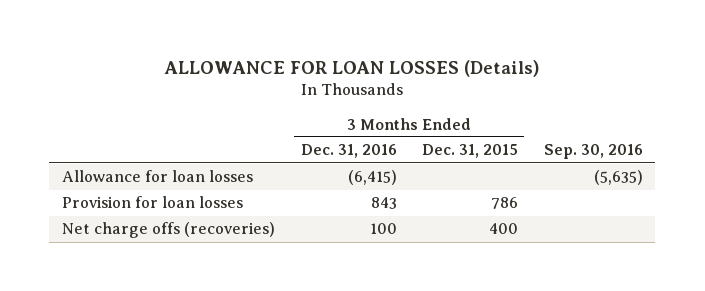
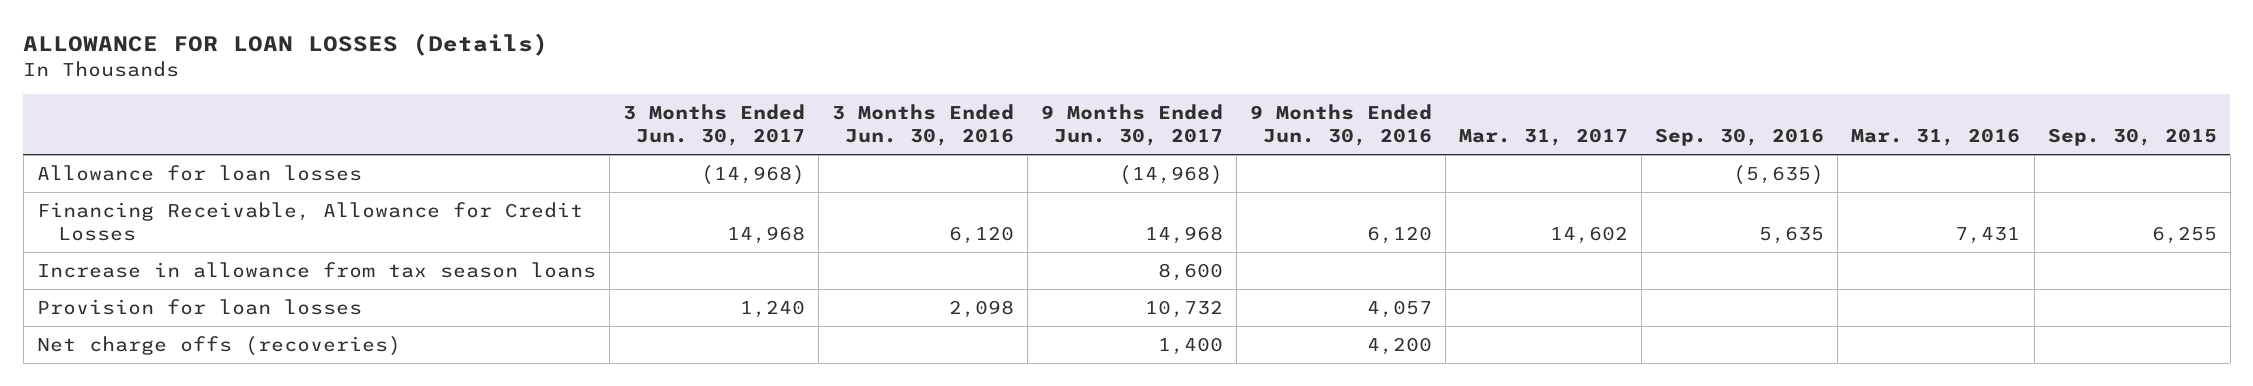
- | 3 Months Ended Dec. 31, 2016 | 3 Months Ended Dec. 31, 2015 | Sep. 30, 2016
+ | 3 Months Ended Jun. 30, 2017 | 3 Months Ended Jun. 30, 2016 | 9 Months Ended Jun. 30, 2017 | 9 Months Ended Jun. 30, 2016 | Mar. 31, 2017 | Sep. 30, 2016 | Mar. 31, 2016 | Sep. 30, 2015
+ Financing Receivable, Allowance for Credit Losses | 14,968 | 6,120 | 14,968 | 6,120 | 14,602 | 5,635 | 7,431 | 6,255
+ Increase in allowance from tax season loans | | | 8,600 | | | | |

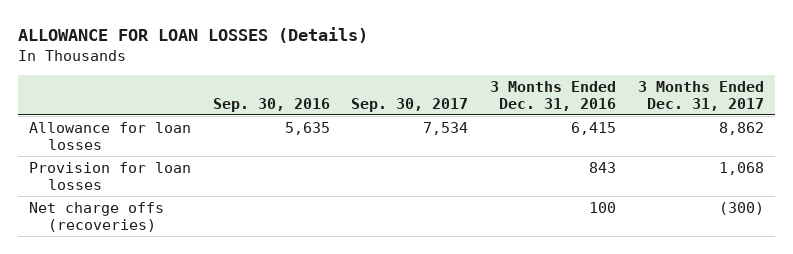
- | 3 Months Ended Jun. 30, 2017 | 3 Months Ended Jun. 30, 2016 | 9 Months Ended Jun. 30, 2017 | 9 Months Ended Jun. 30, 2016 | Mar. 31, 2017 | Sep. 30, 2016 | Mar. 31, 2016 | Sep. 30, 2015
+ | Sep. 30, 2016 | Sep. 30, 2017 | 3 Months Ended Dec. 31, 2016 | 3 Months Ended Dec. 31, 2017
- Allowance for loan losses | (14,968) | | (14,968) | | | (5,635) | |
- Financing Receivable, Allowance for Credit Losses | 14,968 | 6,120 | 14,968 | 6,120 | 14,602 | 5,635 | 7,431 | 6,255
- Increase in allowance from tax season loans | | | 8,600 | | | | |
+ Allowance for loan losses | 5,635 | 7,534 | 6,415 | 8,862

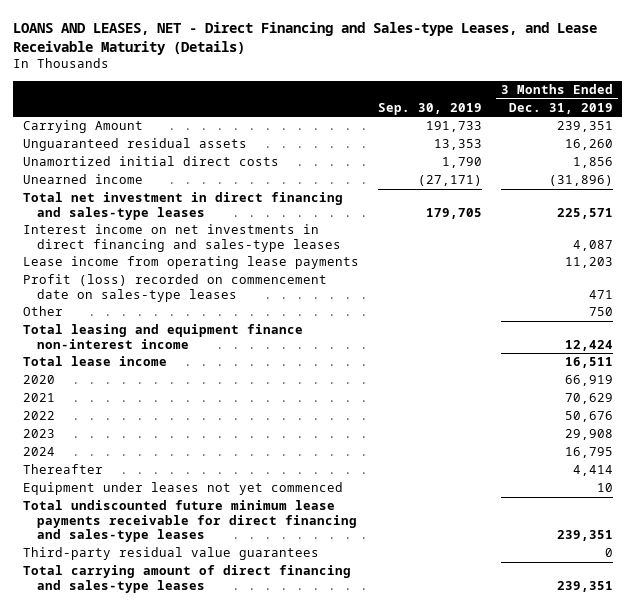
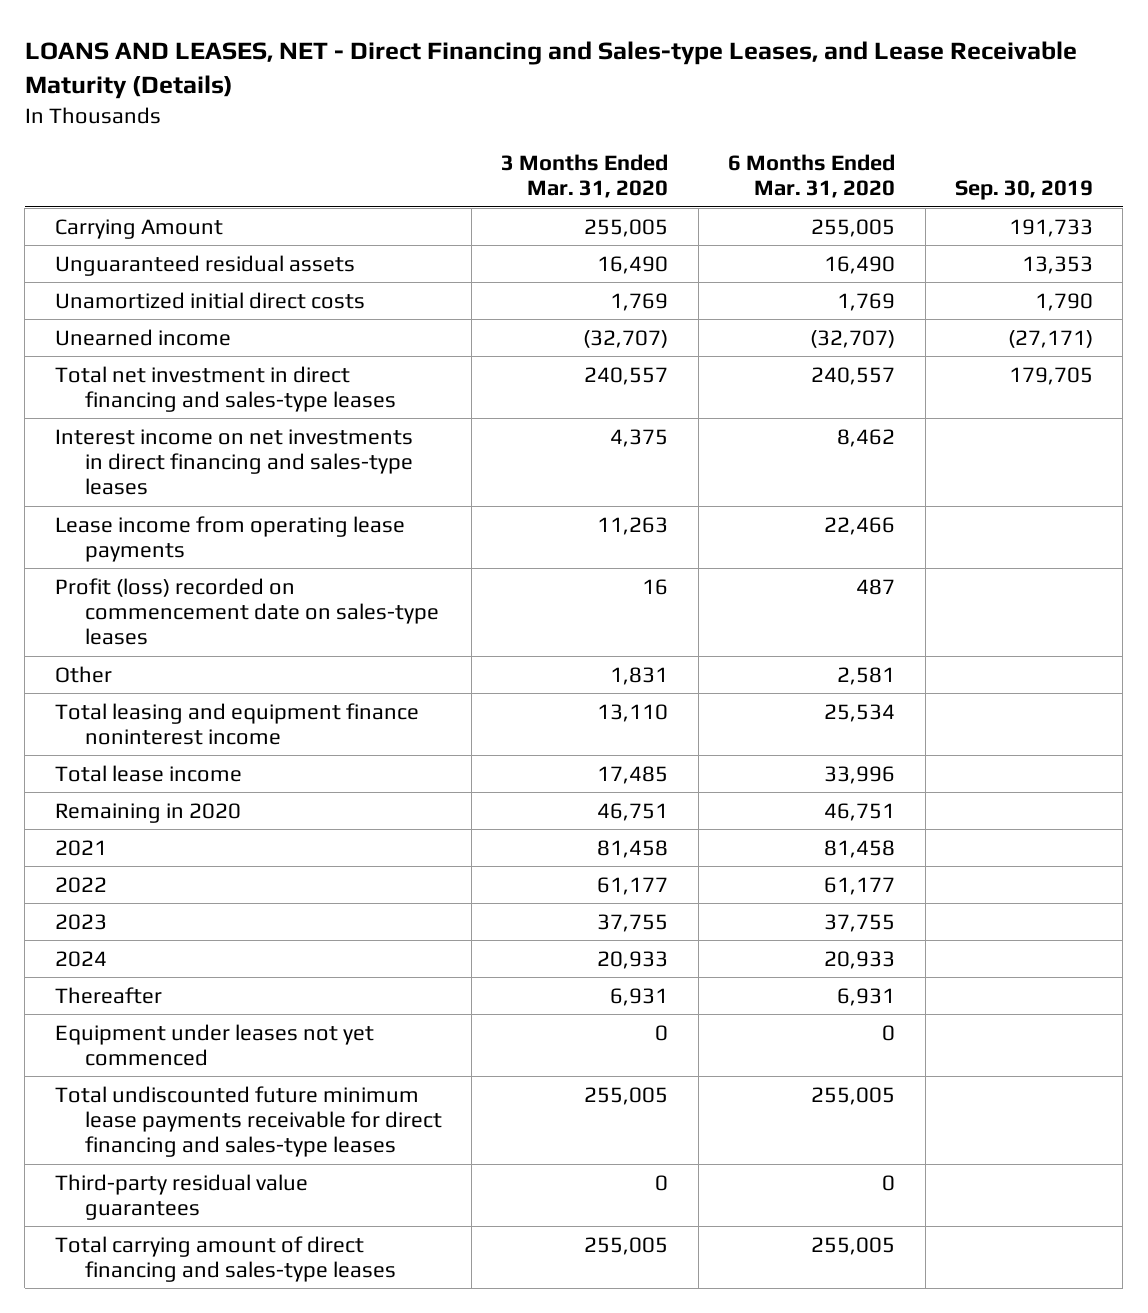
- | Sep. 30, 2019 | 3 Months Ended Dec. 31, 2019
+ | 3 Months Ended Mar. 31, 2020 | 6 Months Ended Mar. 31, 2020 | Sep. 30, 2019
- Total leasing and equipment finance non-interest income | | 12,424
+ Total leasing and equipment finance noninterest income | 13,110 | 25,534 |
- 2020 | | 66,919
+ Remaining in 2020 | 46,751 | 46,751 |

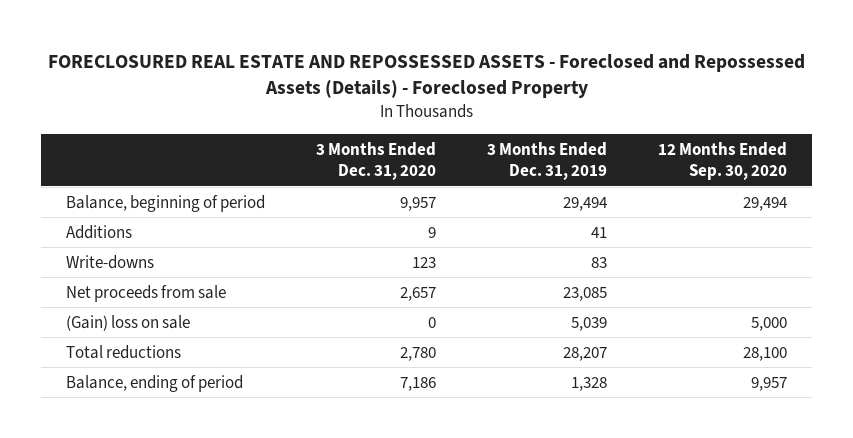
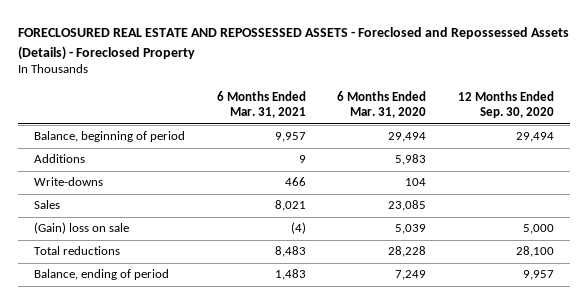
- | 3 Months Ended Dec. 31, 2020 | 3 Months Ended Dec. 31, 2019 | 12 Months Ended Sep. 30, 2020
+ | 6 Months Ended Mar. 31, 2021 | 6 Months Ended Mar. 31, 2020 | 12 Months Ended Sep. 30, 2020
- Net proceeds from sale | 2,657 | 23,085 |
+ Sales | 8,021 | 23,085 |

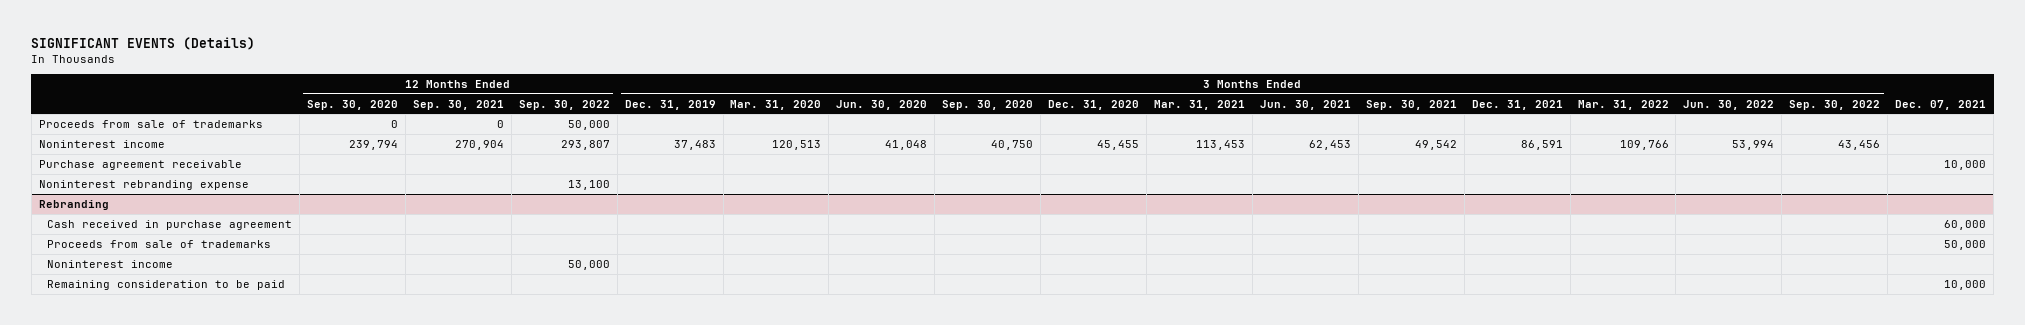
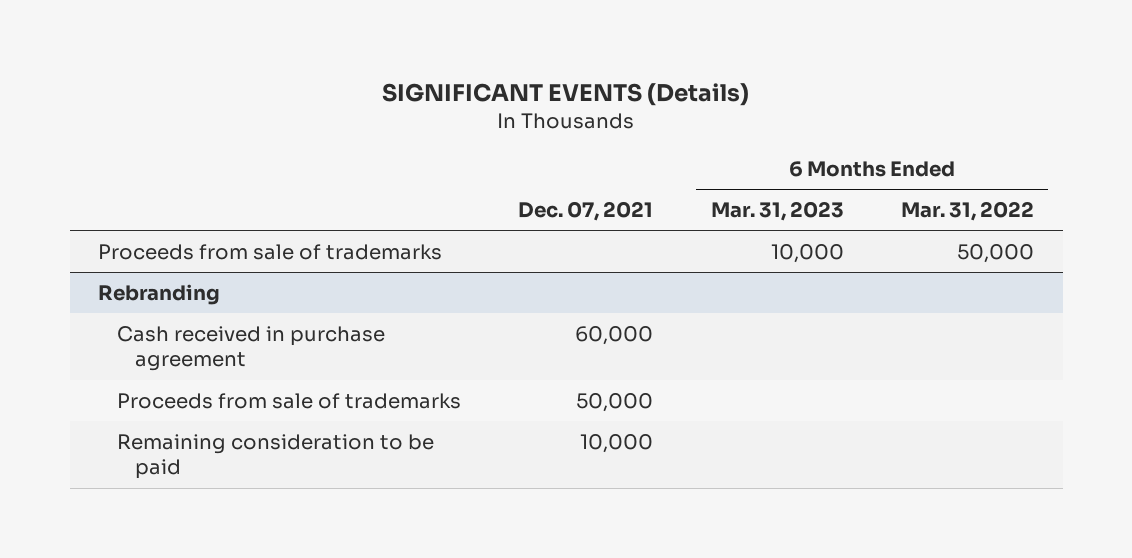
- | 12 Months Ended Sep. 30, 2020 | 12 Months Ended Sep. 30, 2021 | 12 Months Ended Sep. 30, 2022 | 3 Months Ended Dec. 31, 2019 | 3 Months Ended Mar. 31, 2020 | 3 Months Ended Jun. 30, 2020 | 3 Months Ended Sep. 30, 2020 | 3 Months Ended Dec. 31, 2020 | 3 Months Ended Mar. 31, 2021 | 3 Months Ended Jun. 30, 2021 | 3 Months Ended Sep. 30, 2021 | 3 Months Ended Dec. 31, 2021 | 3 Months Ended Mar. 31, 2022 | 3 Months Ended Jun. 30, 2022 | 3 Months Ended Sep. 30, 2022 | Dec. 07, 2021
+ | Dec. 07, 2021 | 6 Months Ended Mar. 31, 2023 | 6 Months Ended Mar. 31, 2022
- Noninterest income | 239,794 | 270,904 | 293,807 | 37,483 | 120,513 | 41,048 | 40,750 | 45,455 | 113,453 | 62,453 | 49,542 | 86,591 | 109,766 | 53,994 | 43,456 |
- Purchase agreement receivable | | | | | | | | | | | | | | | | 10,000
- Noninterest rebranding expense | | | 13,100 | | | | | | | | | | | | |
@ Rebranding
- Noninterest income | | | 50,000 | | | | | | | | | | | | |

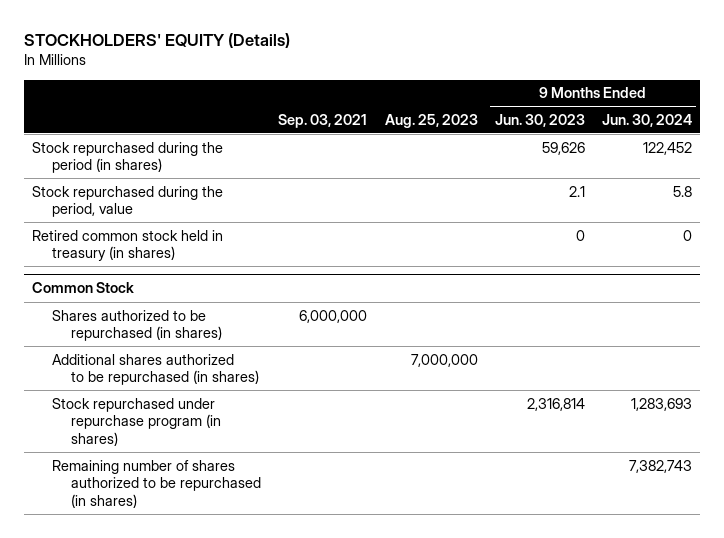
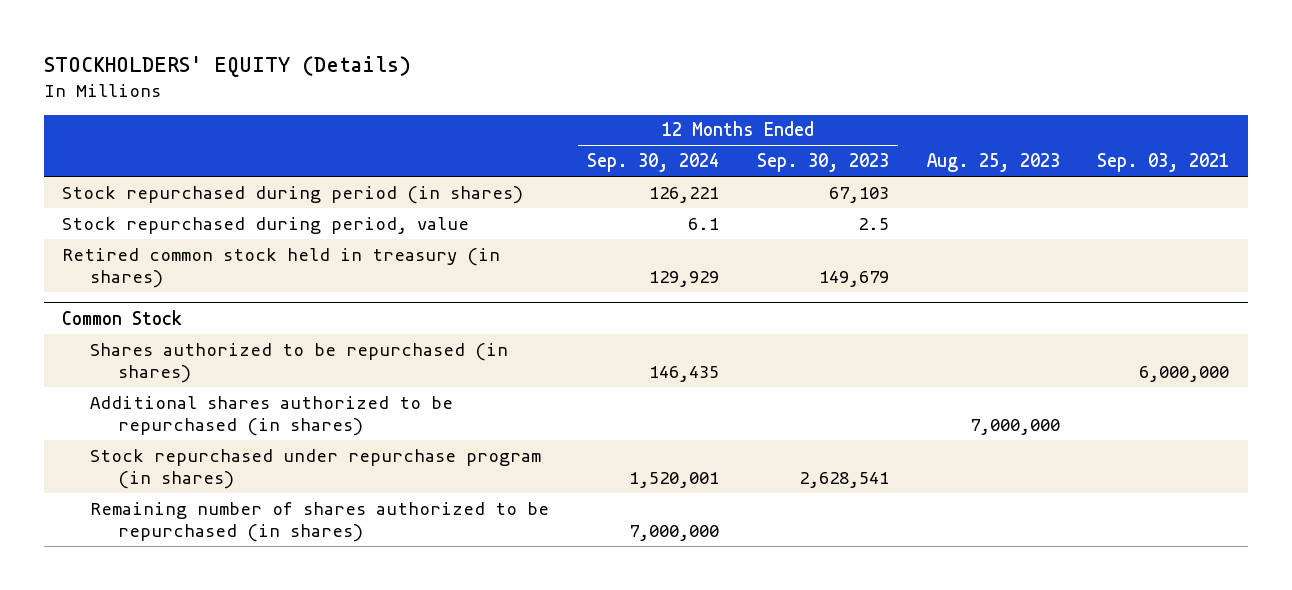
- | Sep. 03, 2021 | Aug. 25, 2023 | 9 Months Ended Jun. 30, 2023 | 9 Months Ended Jun. 30, 2024
+ | 12 Months Ended Sep. 30, 2024 | 12 Months Ended Sep. 30, 2023 | Aug. 25, 2023 | Sep. 03, 2021
- Stock repurchased during the period (in shares) | | | 59,626 | 122,452
- Stock repurchased during the period, value | | | 2.1 | 5.8
+ Stock repurchased during period (in shares) | 126,221 | 67,103 | |
+ Stock repurchased during period, value | 6.1 | 2.5 | |

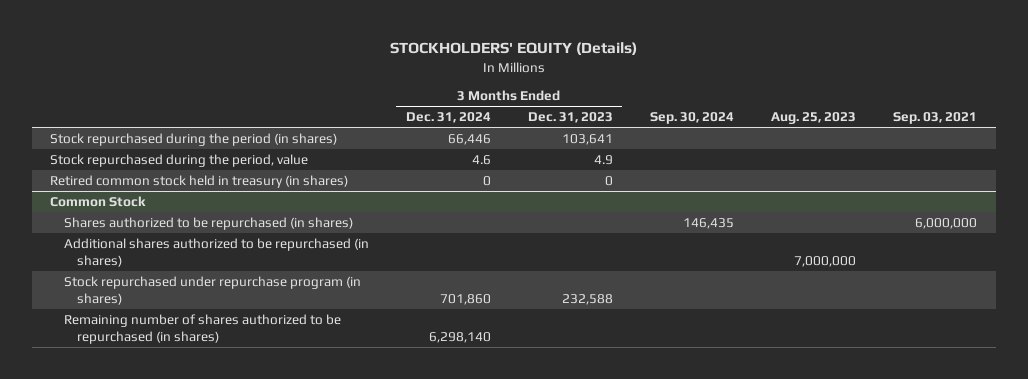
- | 12 Months Ended Sep. 30, 2024 | 12 Months Ended Sep. 30, 2023 | Aug. 25, 2023 | Sep. 03, 2021
+ | 3 Months Ended Dec. 31, 2024 | 3 Months Ended Dec. 31, 2023 | Sep. 30, 2024 | Aug. 25, 2023 | Sep. 03, 2021
- Stock repurchased during period (in shares) | 126,221 | 67,103 | |
- Stock repurchased during period, value | 6.1 | 2.5 | |
+ Stock repurchased during the period (in shares) | 66,446 | 103,641 | | |
+ Stock repurchased during the period, value | 4.6 | 4.9 | | |

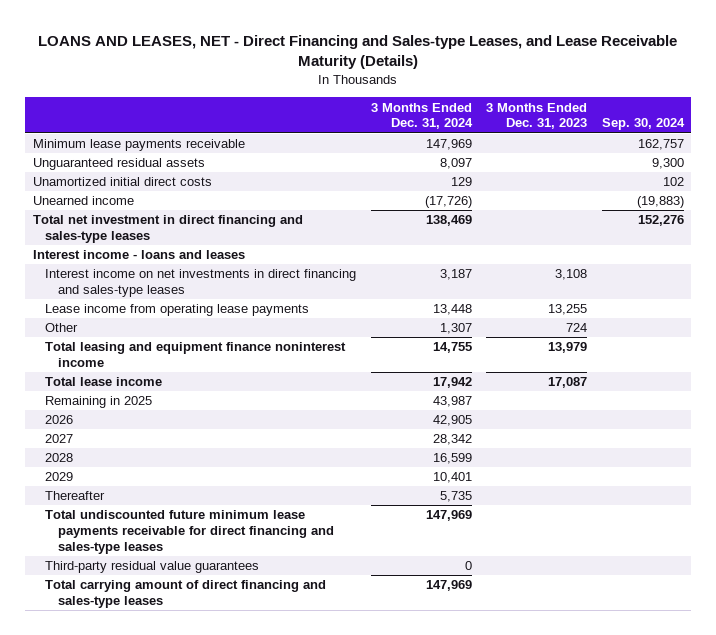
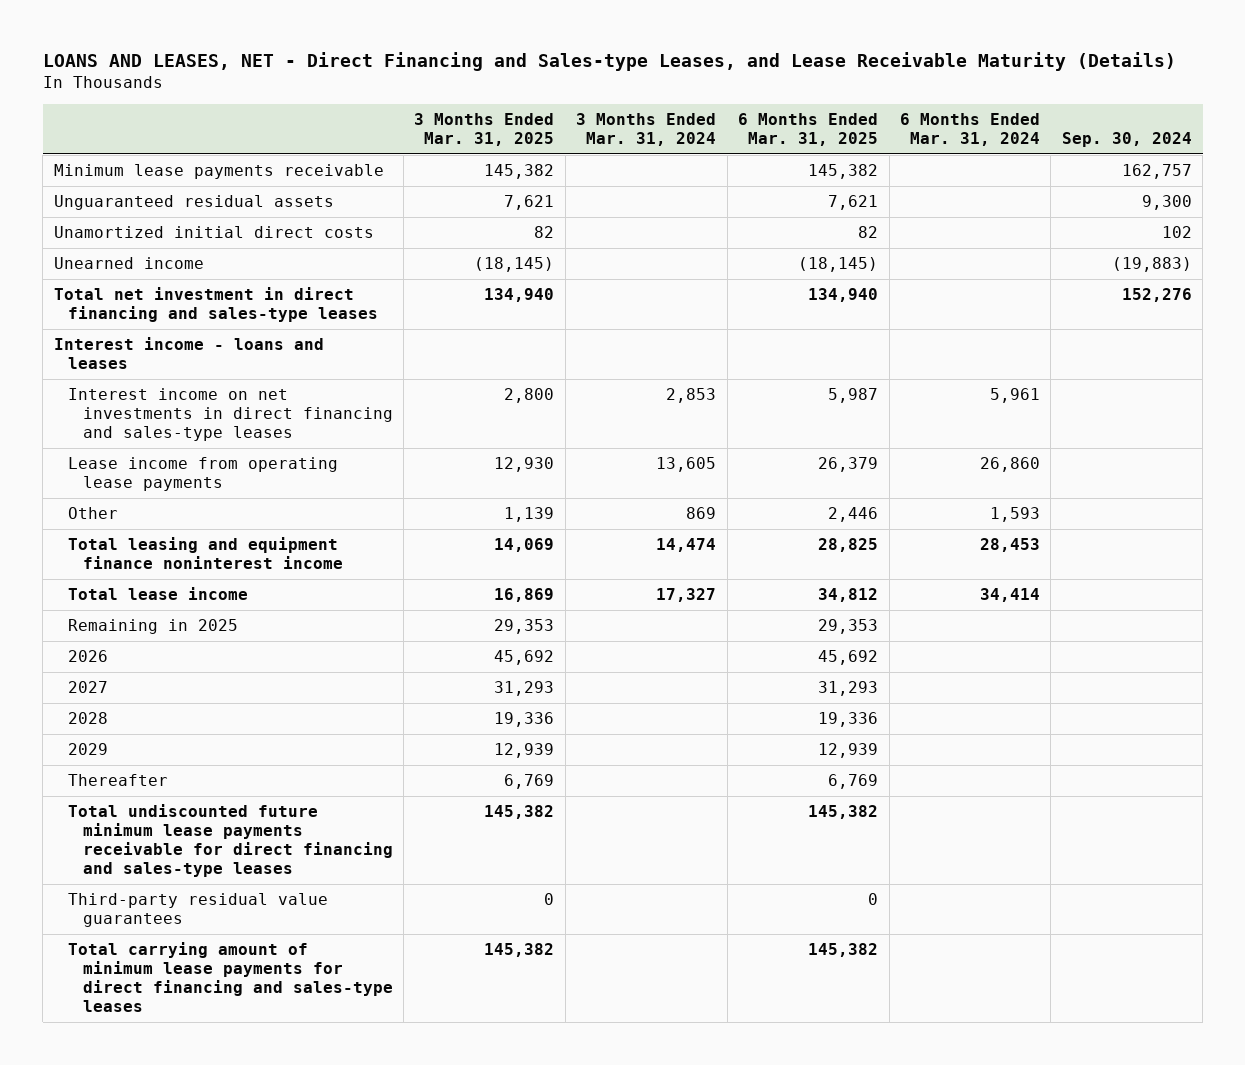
- | 3 Months Ended Dec. 31, 2024 | 3 Months Ended Dec. 31, 2023 | Sep. 30, 2024
+ | 3 Months Ended Mar. 31, 2025 | 3 Months Ended Mar. 31, 2024 | 6 Months Ended Mar. 31, 2025 | 6 Months Ended Mar. 31, 2024 | Sep. 30, 2024
- Total carrying amount of direct financing and sales-type leases | 147,969 | |
+ Total carrying amount of minimum lease payments for direct financing and sales-type leases | 145,382 | | 145,382 | |

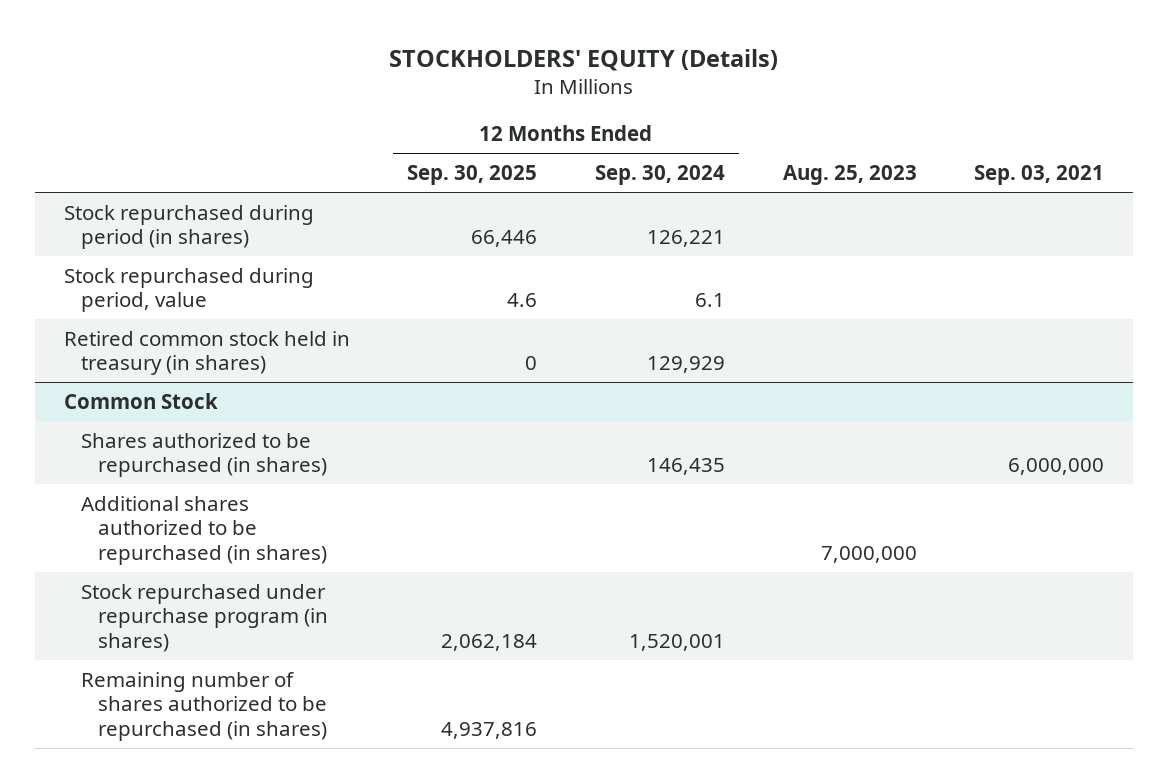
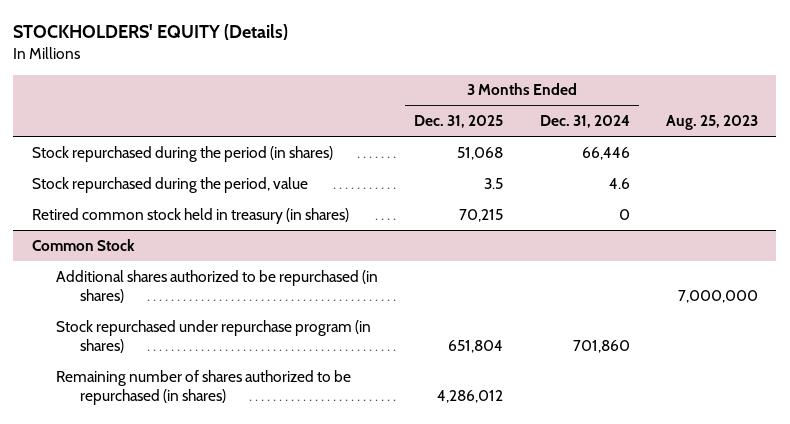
- | 12 Months Ended Sep. 30, 2025 | 12 Months Ended Sep. 30, 2024 | Aug. 25, 2023 | Sep. 03, 2021
+ | 3 Months Ended Dec. 31, 2025 | 3 Months Ended Dec. 31, 2024 | Aug. 25, 2023
- Stock repurchased during period (in shares) | 66,446 | 126,221 | |
- Stock repurchased during period, value | 4.6 | 6.1 | |
+ Stock repurchased during the period (in shares) | 51,068 | 66,446 |
+ Stock repurchased during the period, value | 3.5 | 4.6 |
@ Common Stock
- Shares authorized to be repurchased (in shares) | | 146,435 | | 6,000,000

